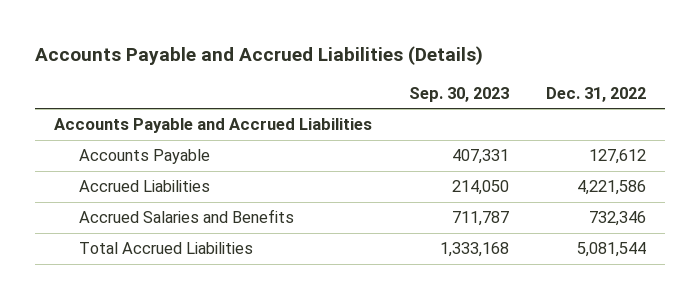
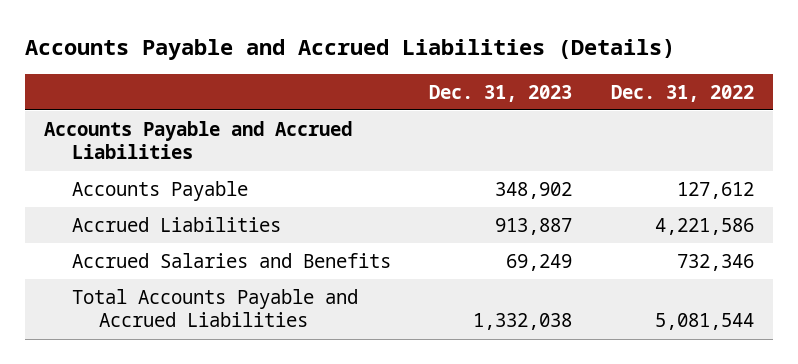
- | Sep. 30, 2023 | Dec. 31, 2022
+ | Dec. 31, 2023 | Dec. 31, 2022
- Total Accrued Liabilities | 1,333,168 | 5,081,544
+ Total Accounts Payable and Accrued Liabilities | 1,332,038 | 5,081,544

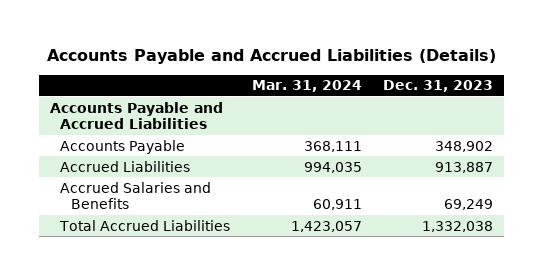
- | Dec. 31, 2023 | Dec. 31, 2022
+ | Mar. 31, 2024 | Dec. 31, 2023
- Total Accounts Payable and Accrued Liabilities | 1,332,038 | 5,081,544
+ Total Accrued Liabilities | 1,423,057 | 1,332,038

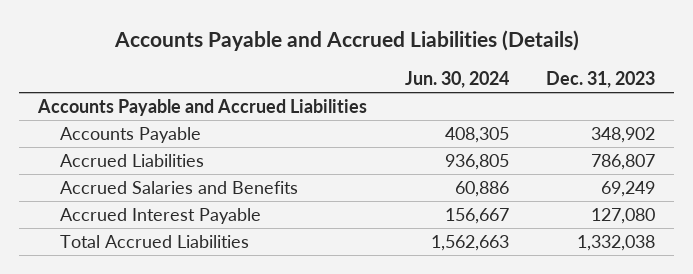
- | Mar. 31, 2024 | Dec. 31, 2023
+ | Jun. 30, 2024 | Dec. 31, 2023
- Accrued Liabilities | 994,035 | 913,887
+ Accrued Liabilities | 936,805 | 786,807
+ Accrued Interest Payable | 156,667 | 127,080

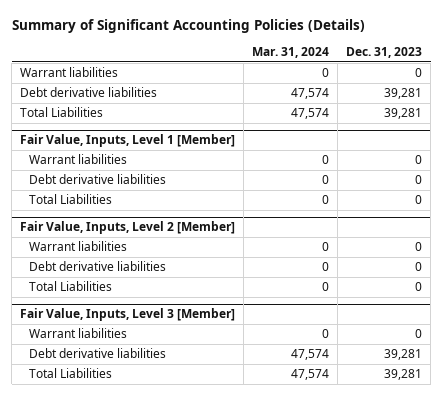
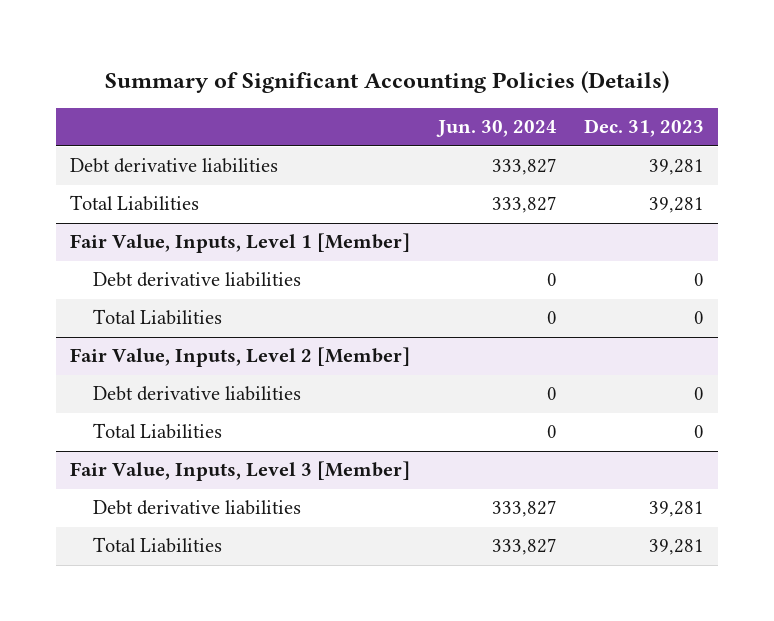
- | Mar. 31, 2024 | Dec. 31, 2023
+ | Jun. 30, 2024 | Dec. 31, 2023
- Warrant liabilities | 0 | 0
@ Fair Value, Inputs, Level 1 [Member]
- Warrant liabilities | 0 | 0
@ Fair Value, Inputs, Level 2 [Member]
- Warrant liabilities | 0 | 0
@ Fair Value, Inputs, Level 3 [Member]
- Warrant liabilities | 0 | 0

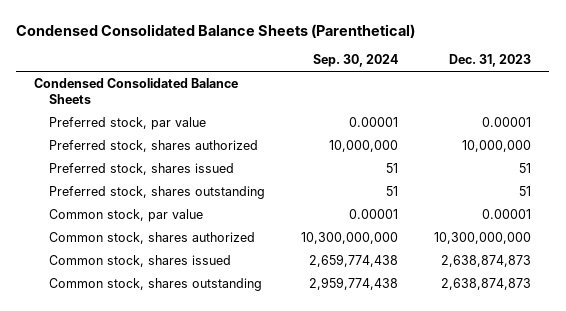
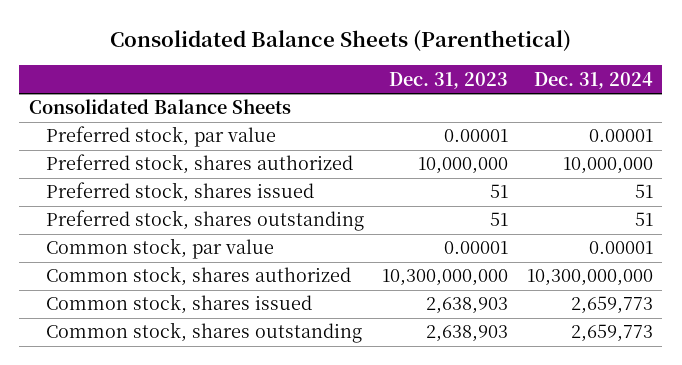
- Condensed Consolidated Balance Sheets (Parenthetical)
+ Consolidated Balance Sheets (Parenthetical)
- | Sep. 30, 2024 | Dec. 31, 2023
+ | Dec. 31, 2023 | Dec. 31, 2024
- Condensed Consolidated Balance Sheets
+ Consolidated Balance Sheets
- Common stock, shares issued | 2,659,774,438 | 2,638,874,873
- Common stock, shares outstanding | 2,959,774,438 | 2,638,874,873
+ Common stock, shares issued | 2,638,903 | 2,659,773
+ Common stock, shares outstanding | 2,638,903 | 2,659,773

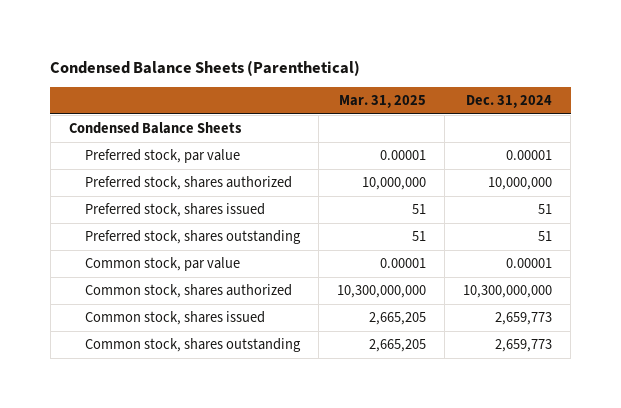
- Consolidated Balance Sheets (Parenthetical)
+ Condensed Balance Sheets (Parenthetical)
- | Dec. 31, 2023 | Dec. 31, 2024
+ | Mar. 31, 2025 | Dec. 31, 2024
- Consolidated Balance Sheets
+ Condensed Balance Sheets

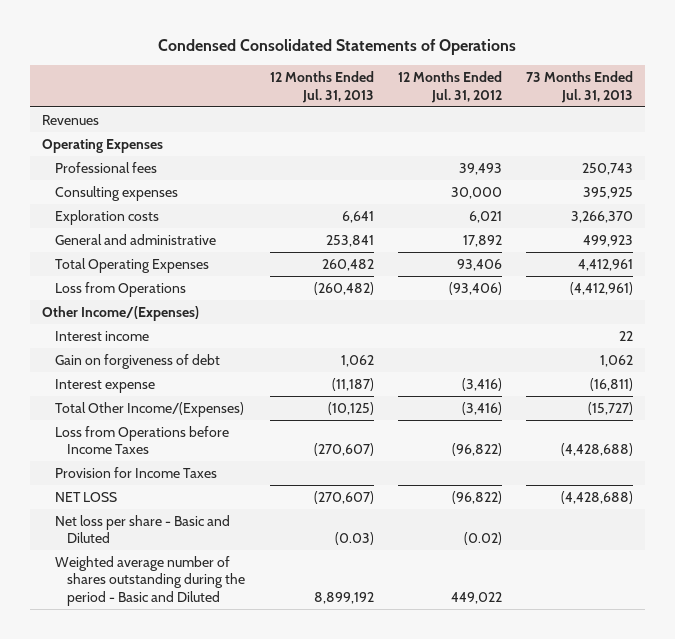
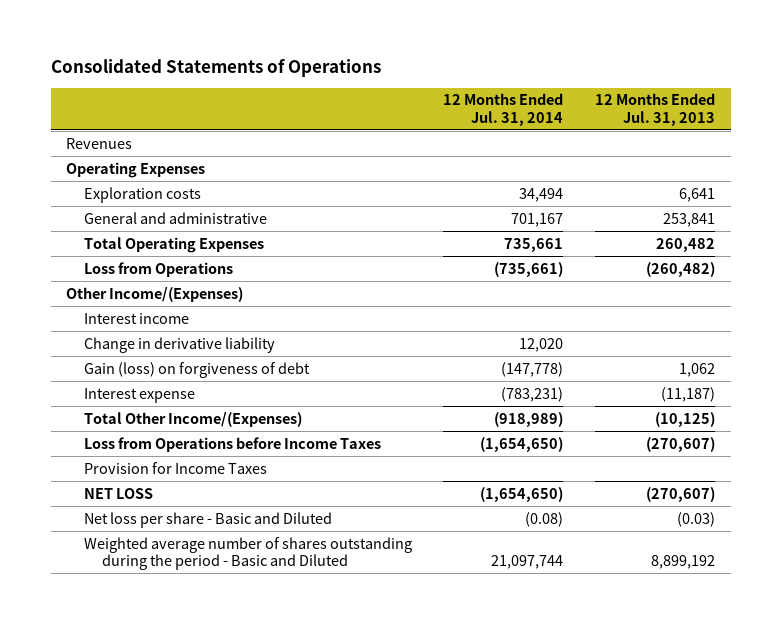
- Condensed Consolidated Statements of Operations
+ Consolidated Statements of Operations
- | 12 Months Ended Jul. 31, 2013 | 12 Months Ended Jul. 31, 2012 | 73 Months Ended Jul. 31, 2013
+ | 12 Months Ended Jul. 31, 2014 | 12 Months Ended Jul. 31, 2013
- Professional fees | | 39,493 | 250,743
- Consulting expenses | | 30,000 | 395,925
- Gain on forgiveness of debt | 1,062 | | 1,062
+ Change in derivative liability | 12,020 |
+ Gain (loss) on forgiveness of debt | (147,778) | 1,062

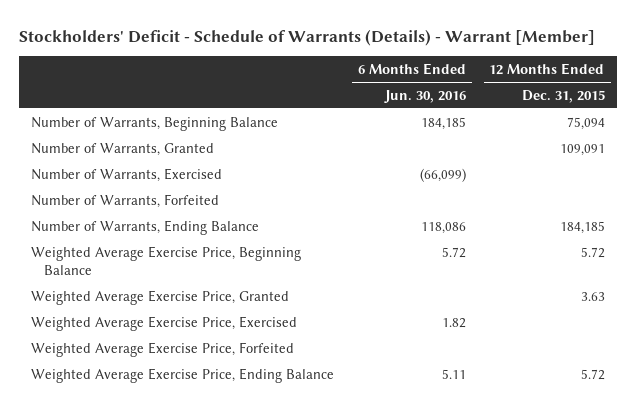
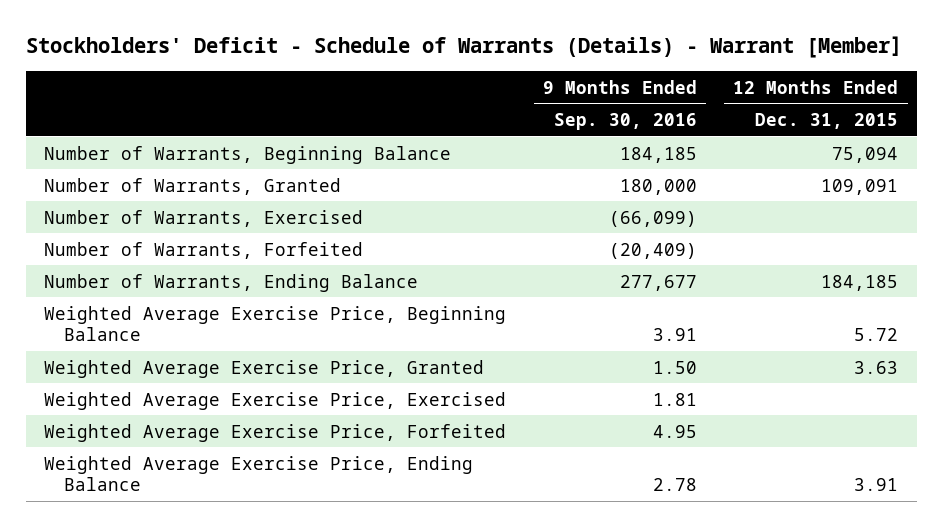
- | 6 Months Ended Jun. 30, 2016 | 12 Months Ended Dec. 31, 2015
+ | 9 Months Ended Sep. 30, 2016 | 12 Months Ended Dec. 31, 2015
- Weighted Average Exercise Price, Ending Balance | 5.11 | 5.72
+ Weighted Average Exercise Price, Ending Balance | 2.78 | 3.91

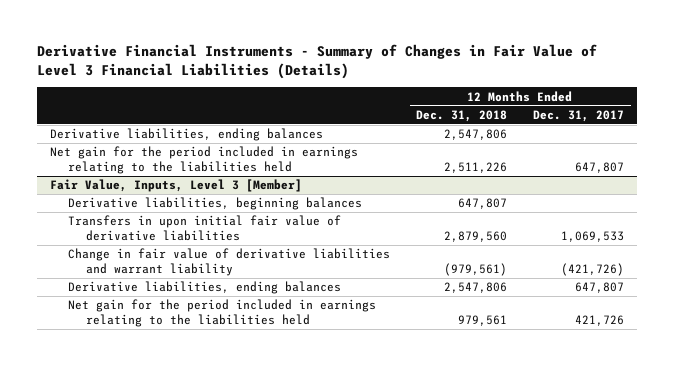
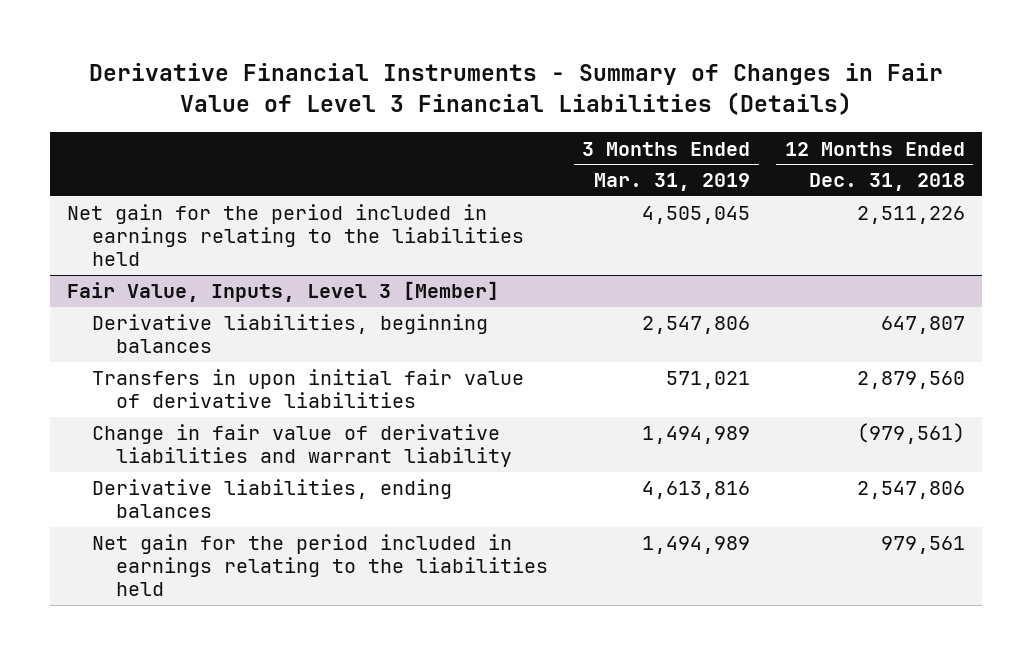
- | 12 Months Ended Dec. 31, 2018 | 12 Months Ended Dec. 31, 2017
+ | 3 Months Ended Mar. 31, 2019 | 12 Months Ended Dec. 31, 2018
- Derivative liabilities, ending balances | 2,547,806 |

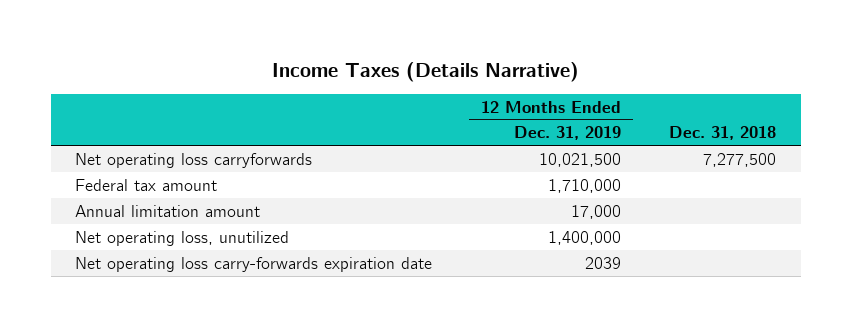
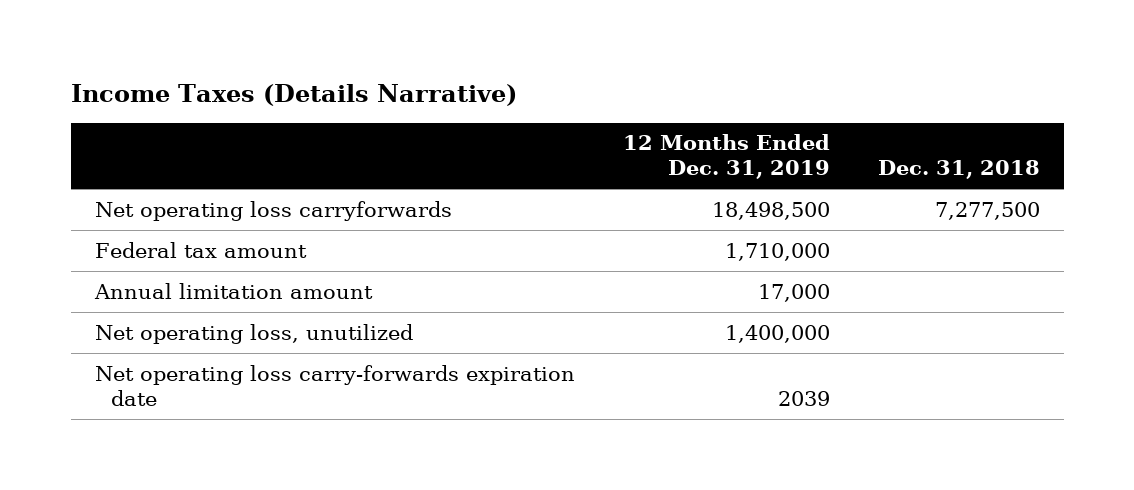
- Net operating loss carryforwards | 10,021,500 | 7,277,500
+ Net operating loss carryforwards | 18,498,500 | 7,277,500

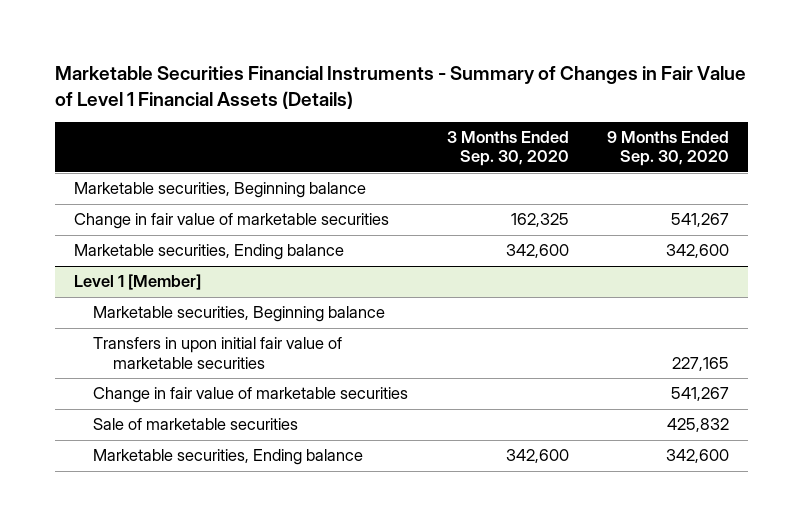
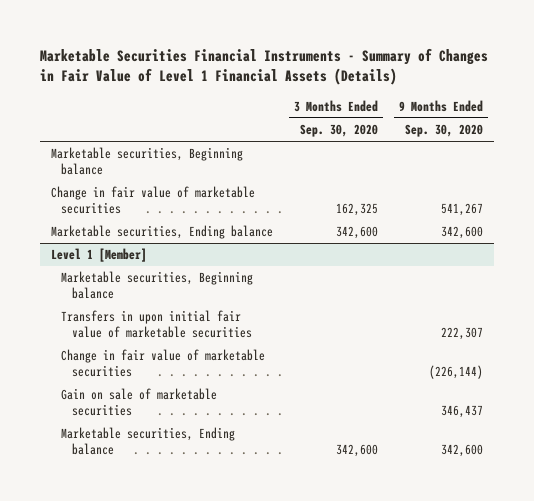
@ Level 1 [Member]
- Transfers in upon initial fair value of marketable securities | | 227,165
- Change in fair value of marketable securities | | 541,267
- Sale of marketable securities | | 425,832
+ Transfers in upon initial fair value of marketable securities | | 222,307
+ Change in fair value of marketable securities | | (226,144)
+ Gain on sale of marketable securities | | 346,437

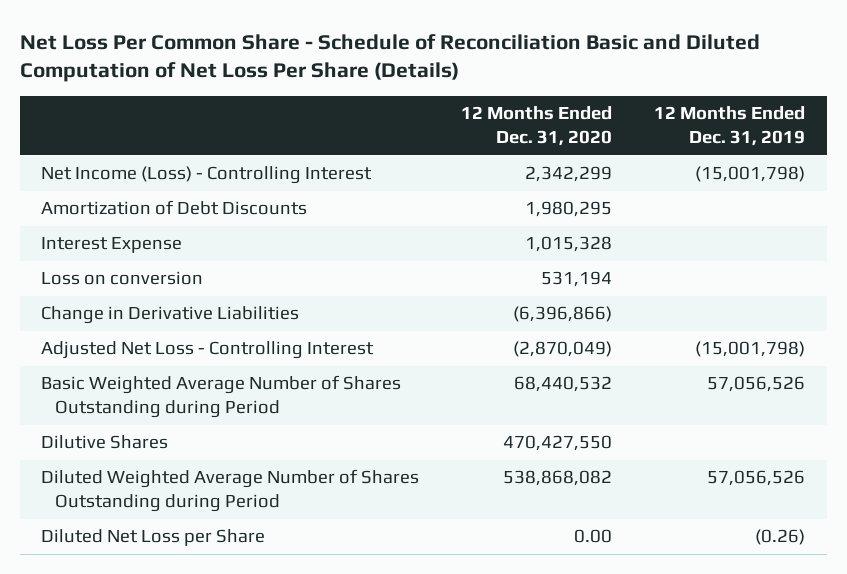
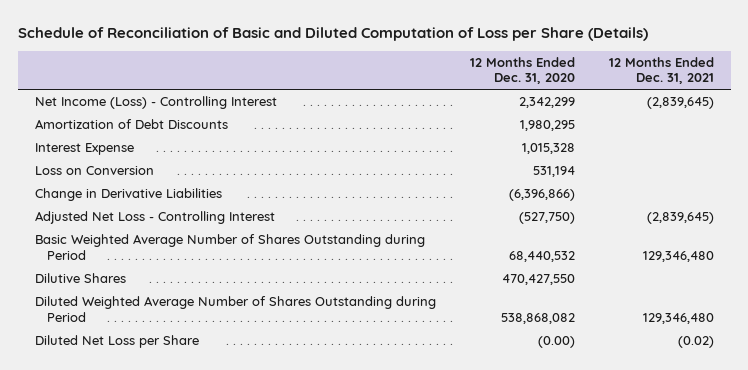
- Net Loss Per Common Share - Schedule of Reconciliation Basic and Diluted Computation of Net Loss Per Share (Details)
+ Schedule of Reconciliation of Basic and Diluted Computation of Loss per Share (Details)
- | 12 Months Ended Dec. 31, 2020 | 12 Months Ended Dec. 31, 2019
+ | 12 Months Ended Dec. 31, 2020 | 12 Months Ended Dec. 31, 2021
- Loss on conversion | 531,194 |
+ Loss on Conversion | 531,194 |
- Adjusted Net Loss - Controlling Interest | (2,870,049) | (15,001,798)
+ Adjusted Net Loss - Controlling Interest | (527,750) | (2,839,645)
- Diluted Net Loss per Share | 0.00 | (0.26)
+ Diluted Net Loss per Share | (0.00) | (0.02)

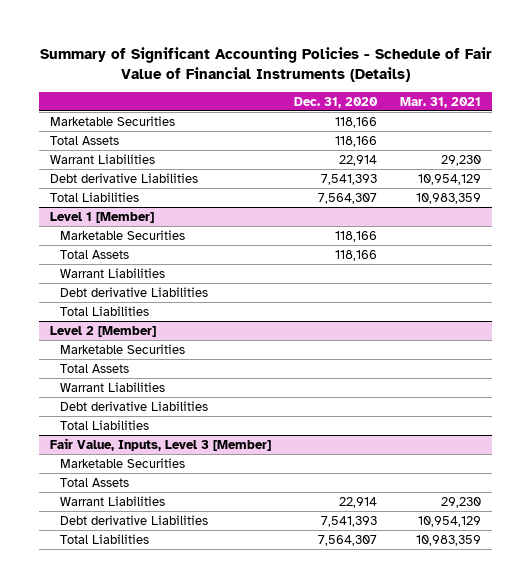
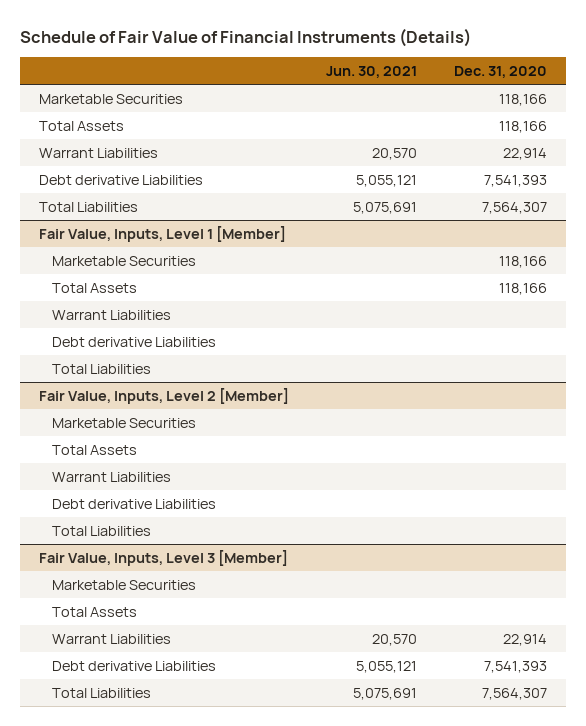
- Summary of Significant Accounting Policies - Schedule of Fair Value of Financial Instruments (Details)
+ Schedule of Fair Value of Financial Instruments (Details)
- | Dec. 31, 2020 | Mar. 31, 2021
+ | Jun. 30, 2021 | Dec. 31, 2020
- Level 1 [Member]
+ Fair Value, Inputs, Level 1 [Member]
- Level 2 [Member]
+ Fair Value, Inputs, Level 2 [Member]

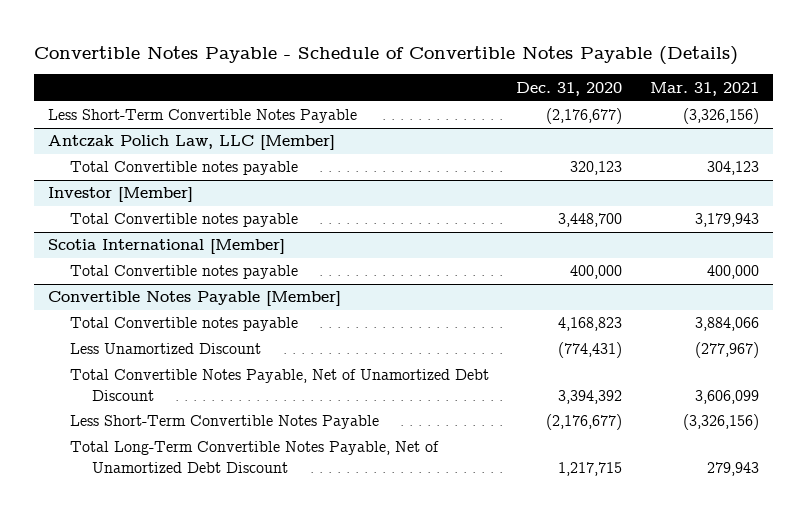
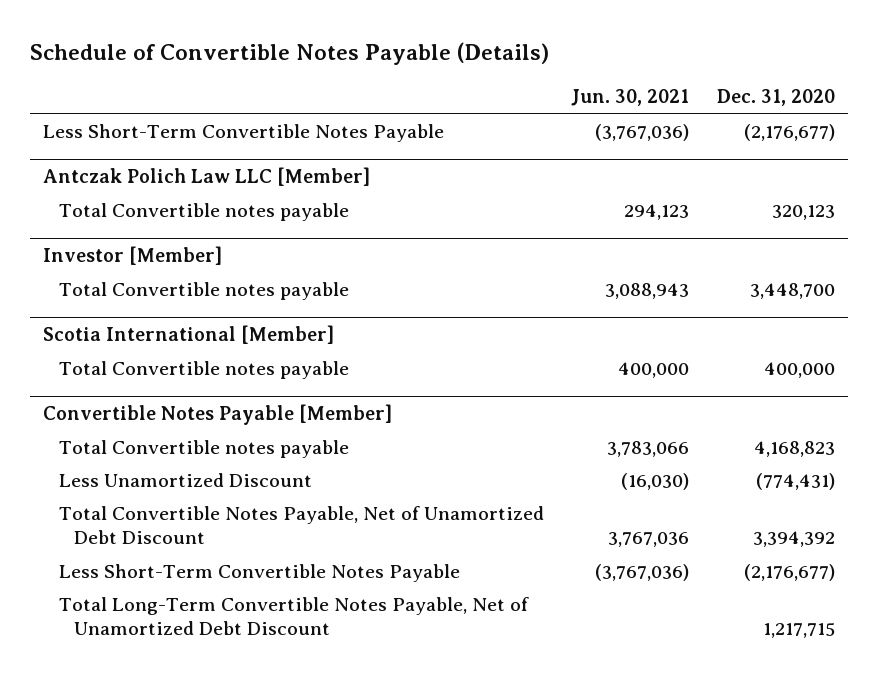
- Convertible Notes Payable - Schedule of Convertible Notes Payable (Details)
+ Schedule of Convertible Notes Payable (Details)
- | Dec. 31, 2020 | Mar. 31, 2021
+ | Jun. 30, 2021 | Dec. 31, 2020
- Antczak Polich Law, LLC [Member]
+ Antczak Polich Law LLC [Member]

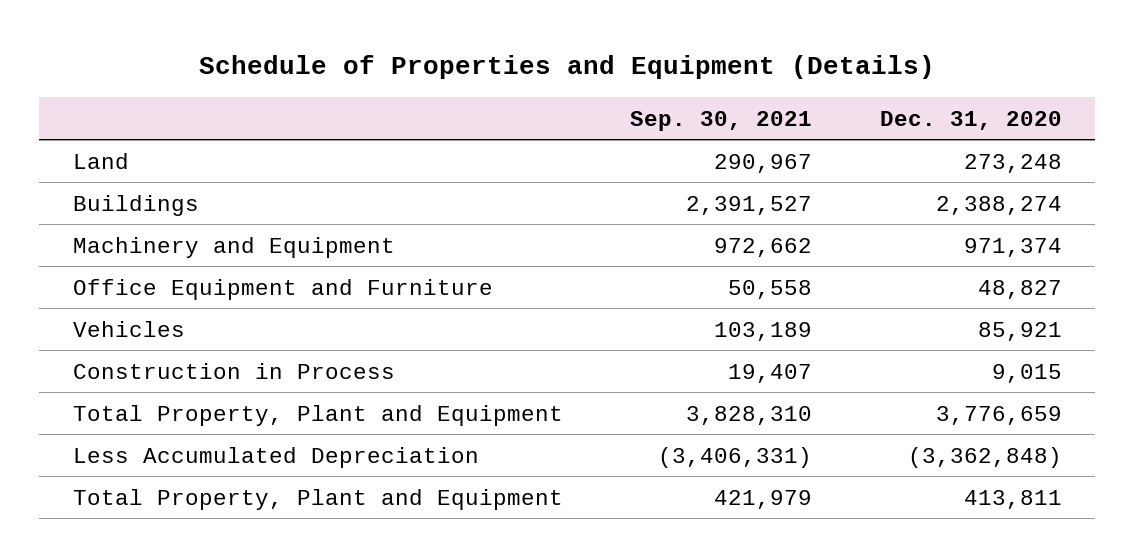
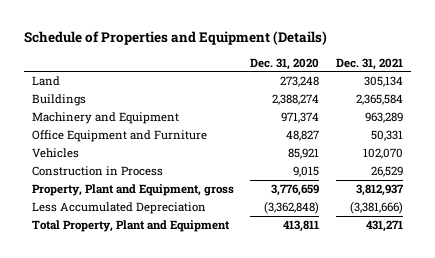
- | Sep. 30, 2021 | Dec. 31, 2020
+ | Dec. 31, 2020 | Dec. 31, 2021
- Total Property, Plant and Equipment | 3,828,310 | 3,776,659
+ Property, Plant and Equipment, gross | 3,776,659 | 3,812,937

